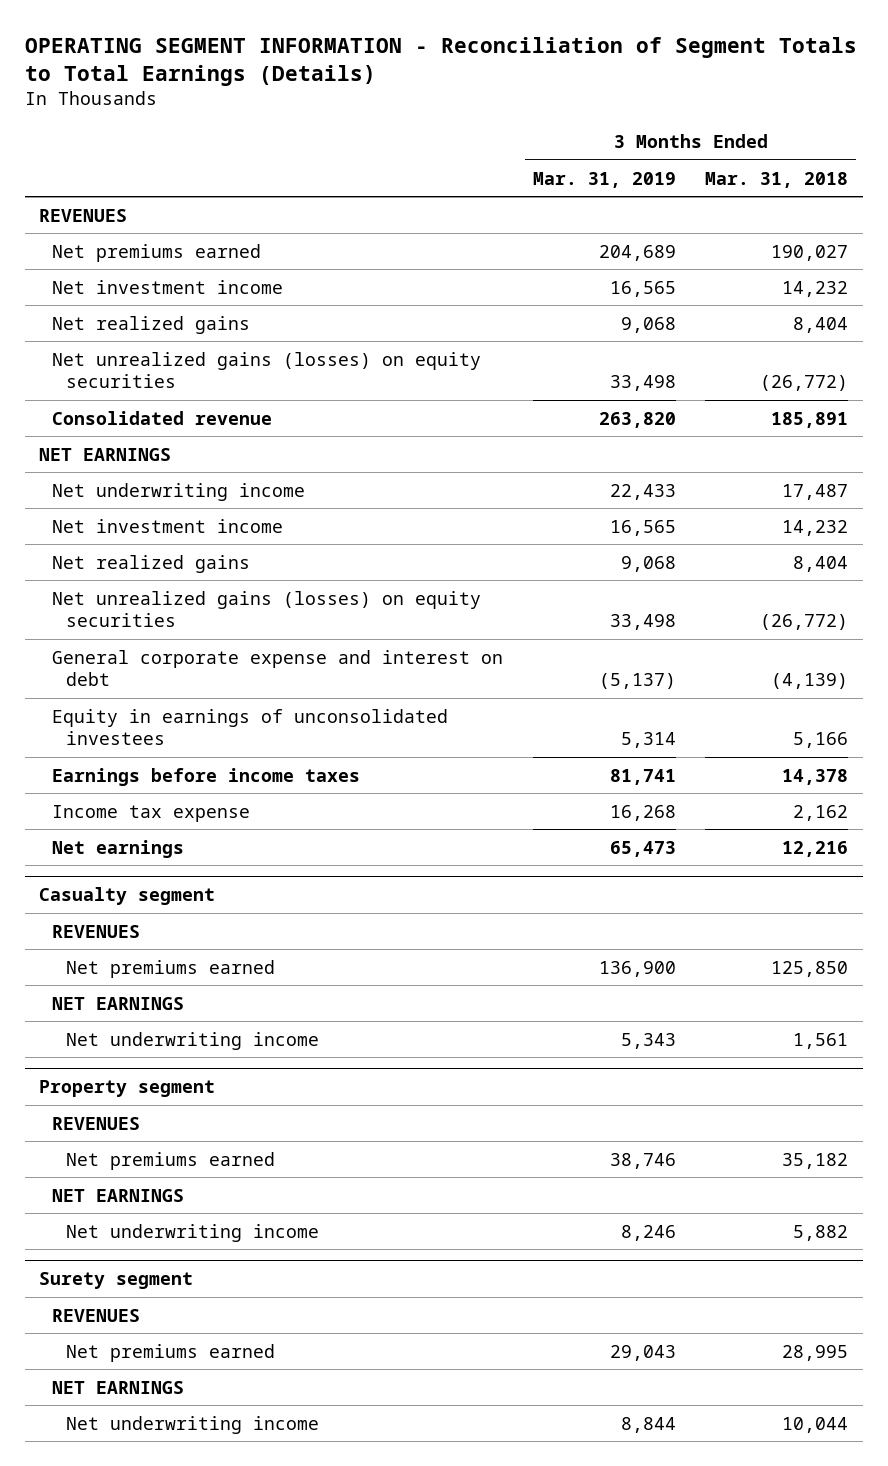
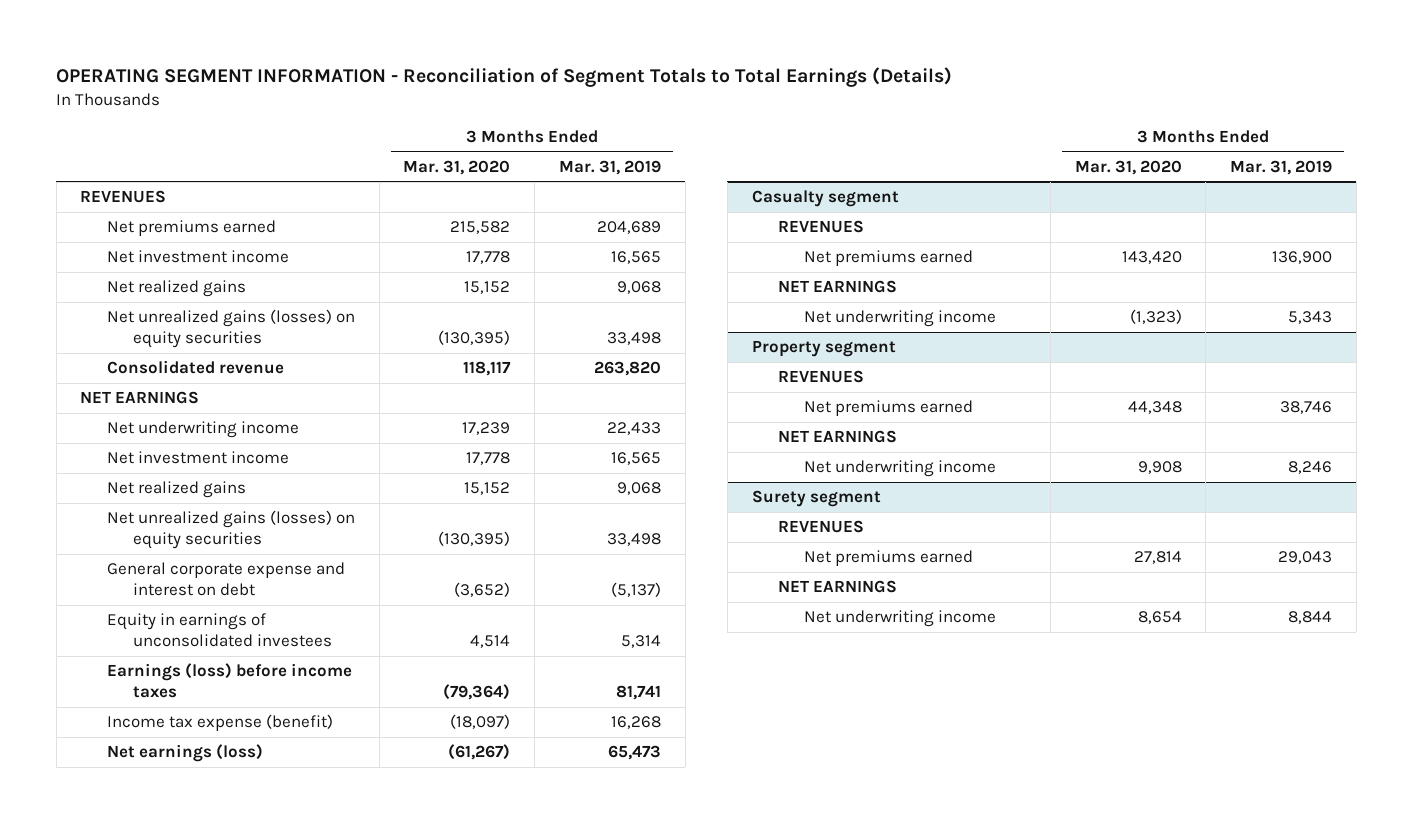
- | 3 Months Ended Mar. 31, 2019 | 3 Months Ended Mar. 31, 2018
+ | 3 Months Ended Mar. 31, 2020 | 3 Months Ended Mar. 31, 2019
- Earnings before income taxes | 81,741 | 14,378
- Income tax expense | 16,268 | 2,162
- Net earnings | 65,473 | 12,216
+ Earnings (loss) before income taxes | (79,364) | 81,741
+ Income tax expense (benefit) | (18,097) | 16,268
+ Net earnings (loss) | (61,267) | 65,473

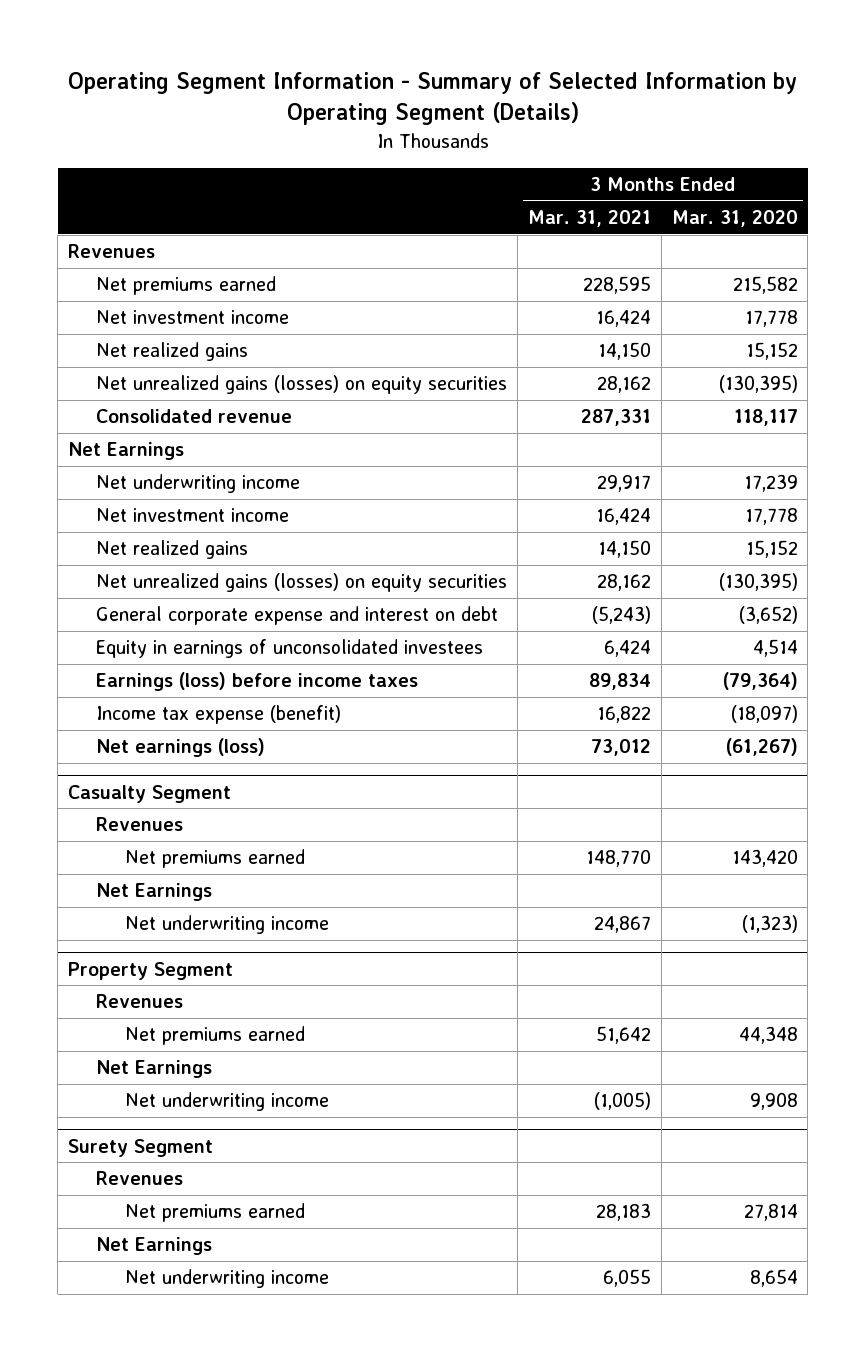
- OPERATING SEGMENT INFORMATION - Reconciliation of Segment Totals to Total Earnings (Details)
+ Operating Segment Information - Summary of Selected Information by Operating Segment (Details)
- | 3 Months Ended Mar. 31, 2020 | 3 Months Ended Mar. 31, 2019
+ | 3 Months Ended Mar. 31, 2021 | 3 Months Ended Mar. 31, 2020
- REVENUES
+ Revenues
- NET EARNINGS
+ Net Earnings
- Casualty segment
- REVENUES
+ Casualty Segment
+ Revenues
- NET EARNINGS
+ Net Earnings
- Property segment
- REVENUES
+ Property Segment
+ Revenues
- NET EARNINGS
+ Net Earnings
- Surety segment
- REVENUES
+ Surety Segment
+ Revenues
- NET EARNINGS
+ Net Earnings

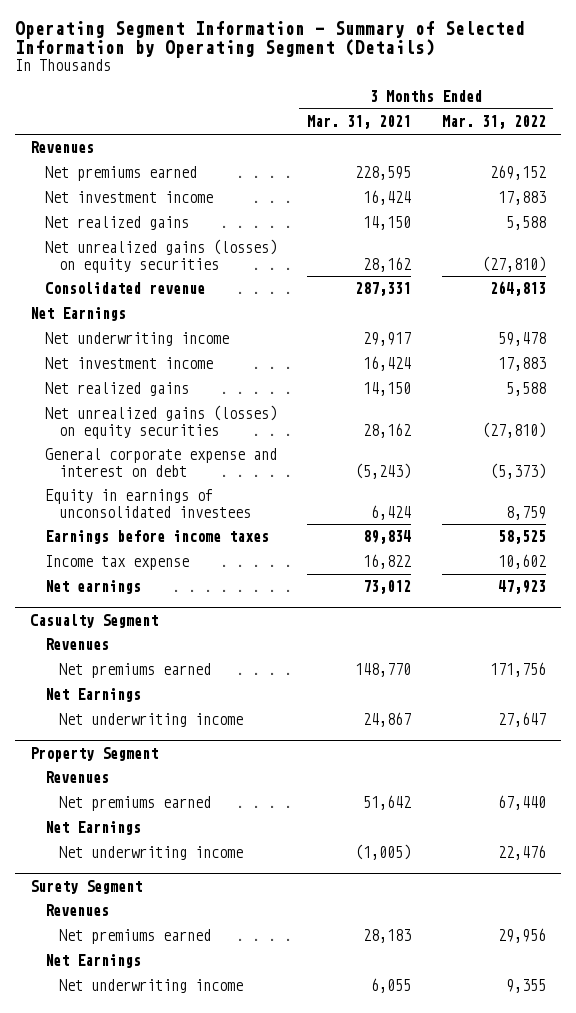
- | 3 Months Ended Mar. 31, 2021 | 3 Months Ended Mar. 31, 2020
+ | 3 Months Ended Mar. 31, 2021 | 3 Months Ended Mar. 31, 2022
- Earnings (loss) before income taxes | 89,834 | (79,364)
- Income tax expense (benefit) | 16,822 | (18,097)
- Net earnings (loss) | 73,012 | (61,267)
+ Earnings before income taxes | 89,834 | 58,525
+ Income tax expense | 16,822 | 10,602
+ Net earnings | 73,012 | 47,923

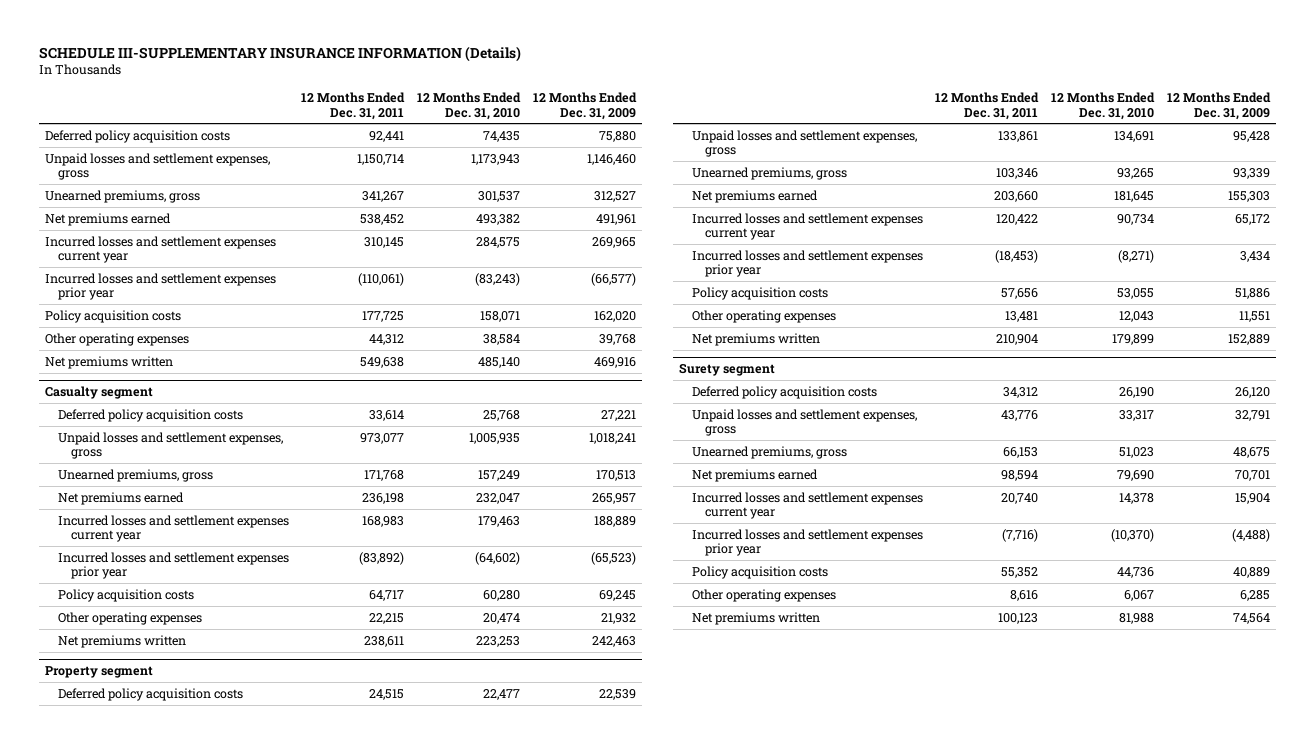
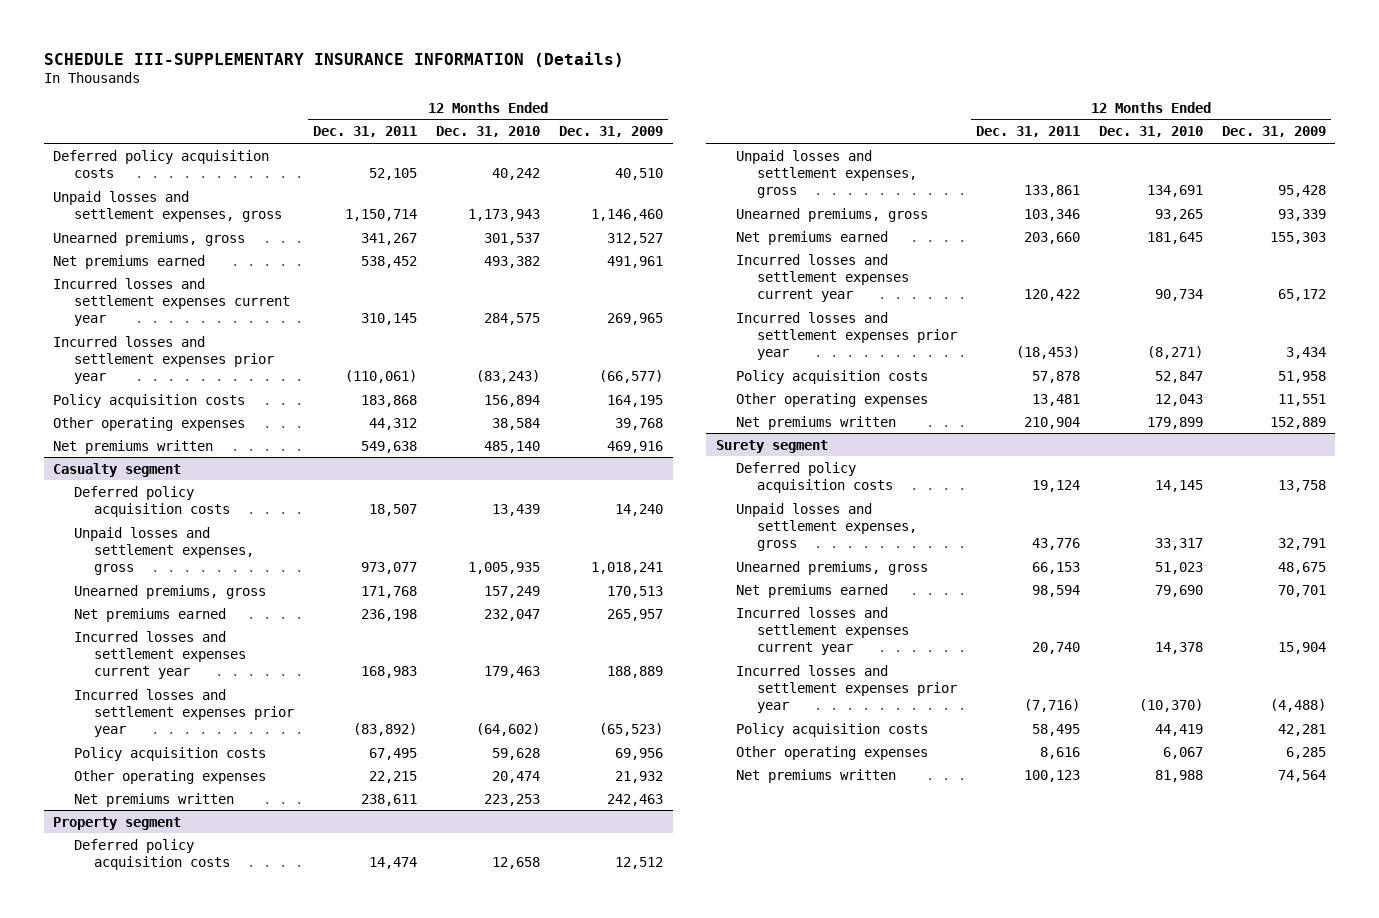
- Deferred policy acquisition costs | 92,441 | 74,435 | 75,880
+ Deferred policy acquisition costs | 52,105 | 40,242 | 40,510
- Policy acquisition costs | 177,725 | 158,071 | 162,020
+ Policy acquisition costs | 183,868 | 156,894 | 164,195
@ Casualty segment
- Deferred policy acquisition costs | 33,614 | 25,768 | 27,221
+ Deferred policy acquisition costs | 18,507 | 13,439 | 14,240
- Policy acquisition costs | 64,717 | 60,280 | 69,245
+ Policy acquisition costs | 67,495 | 59,628 | 69,956
@ Property segment
- Deferred policy acquisition costs | 24,515 | 22,477 | 22,539
+ Deferred policy acquisition costs | 14,474 | 12,658 | 12,512
- Policy acquisition costs | 57,656 | 53,055 | 51,886
+ Policy acquisition costs | 57,878 | 52,847 | 51,958
@ Surety segment
- Deferred policy acquisition costs | 34,312 | 26,190 | 26,120
+ Deferred policy acquisition costs | 19,124 | 14,145 | 13,758
- Policy acquisition costs | 55,352 | 44,736 | 40,889
+ Policy acquisition costs | 58,495 | 44,419 | 42,281

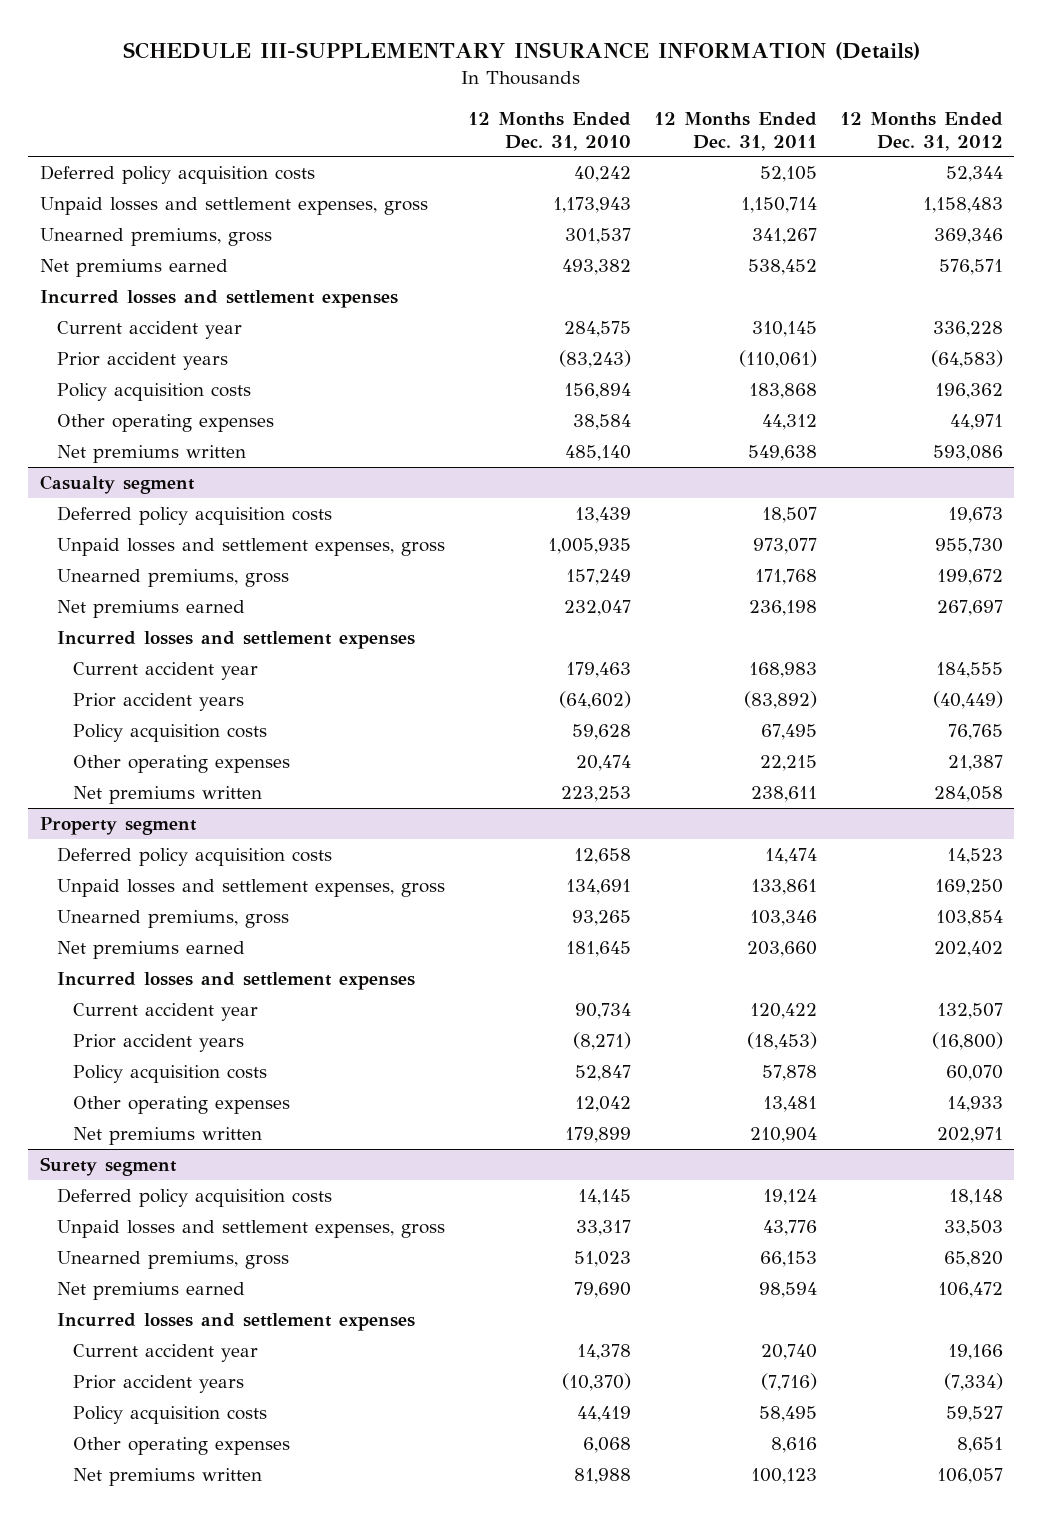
- | 12 Months Ended Dec. 31, 2011 | 12 Months Ended Dec. 31, 2010 | 12 Months Ended Dec. 31, 2009
+ | 12 Months Ended Dec. 31, 2010 | 12 Months Ended Dec. 31, 2011 | 12 Months Ended Dec. 31, 2012
- Incurred losses and settlement expenses current year | 310,145 | 284,575 | 269,965
- Incurred losses and settlement expenses prior year | (110,061) | (83,243) | (66,577)
+ Incurred losses and settlement expenses
+ Current accident year | 284,575 | 310,145 | 336,228
+ Prior accident years | (83,243) | (110,061) | (64,583)
@ Casualty segment
- Incurred losses and settlement expenses current year | 168,983 | 179,463 | 188,889
- Incurred losses and settlement expenses prior year | (83,892) | (64,602) | (65,523)
+ Incurred losses and settlement expenses
+ Current accident year | 179,463 | 168,983 | 184,555
+ Prior accident years | (64,602) | (83,892) | (40,449)
@ Property segment
- Incurred losses and settlement expenses current year | 120,422 | 90,734 | 65,172
- Incurred losses and settlement expenses prior year | (18,453) | (8,271) | 3,434
+ Incurred losses and settlement expenses
+ Current accident year | 90,734 | 120,422 | 132,507
+ Prior accident years | (8,271) | (18,453) | (16,800)
- Other operating expenses | 13,481 | 12,043 | 11,551
+ Other operating expenses | 12,042 | 13,481 | 14,933
@ Surety segment
- Incurred losses and settlement expenses current year | 20,740 | 14,378 | 15,904
- Incurred losses and settlement expenses prior year | (7,716) | (10,370) | (4,488)
+ Incurred losses and settlement expenses
+ Current accident year | 14,378 | 20,740 | 19,166
+ Prior accident years | (10,370) | (7,716) | (7,334)
- Other operating expenses | 8,616 | 6,067 | 6,285
+ Other operating expenses | 6,068 | 8,616 | 8,651

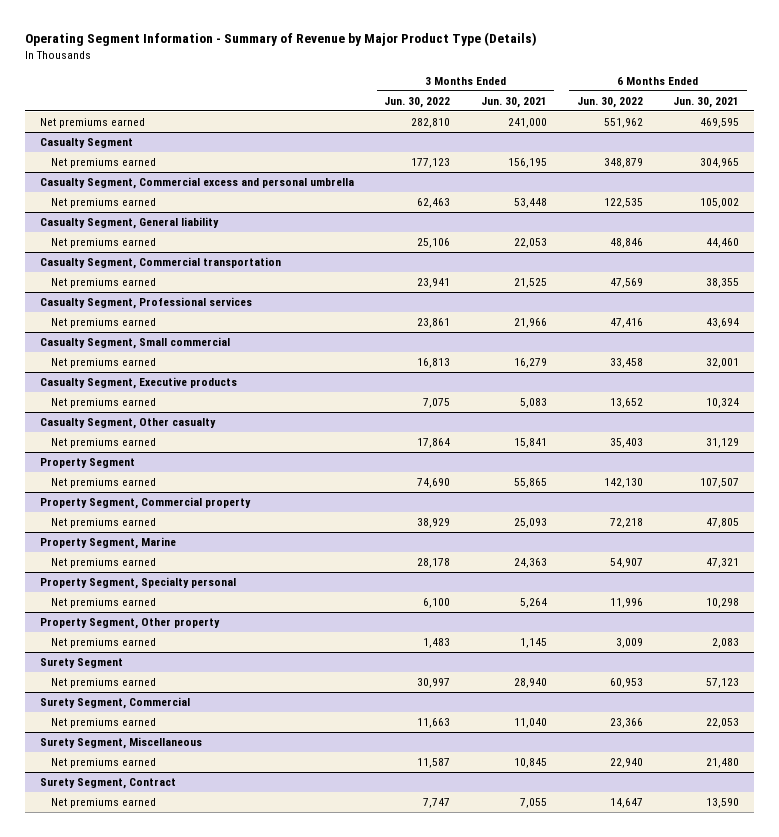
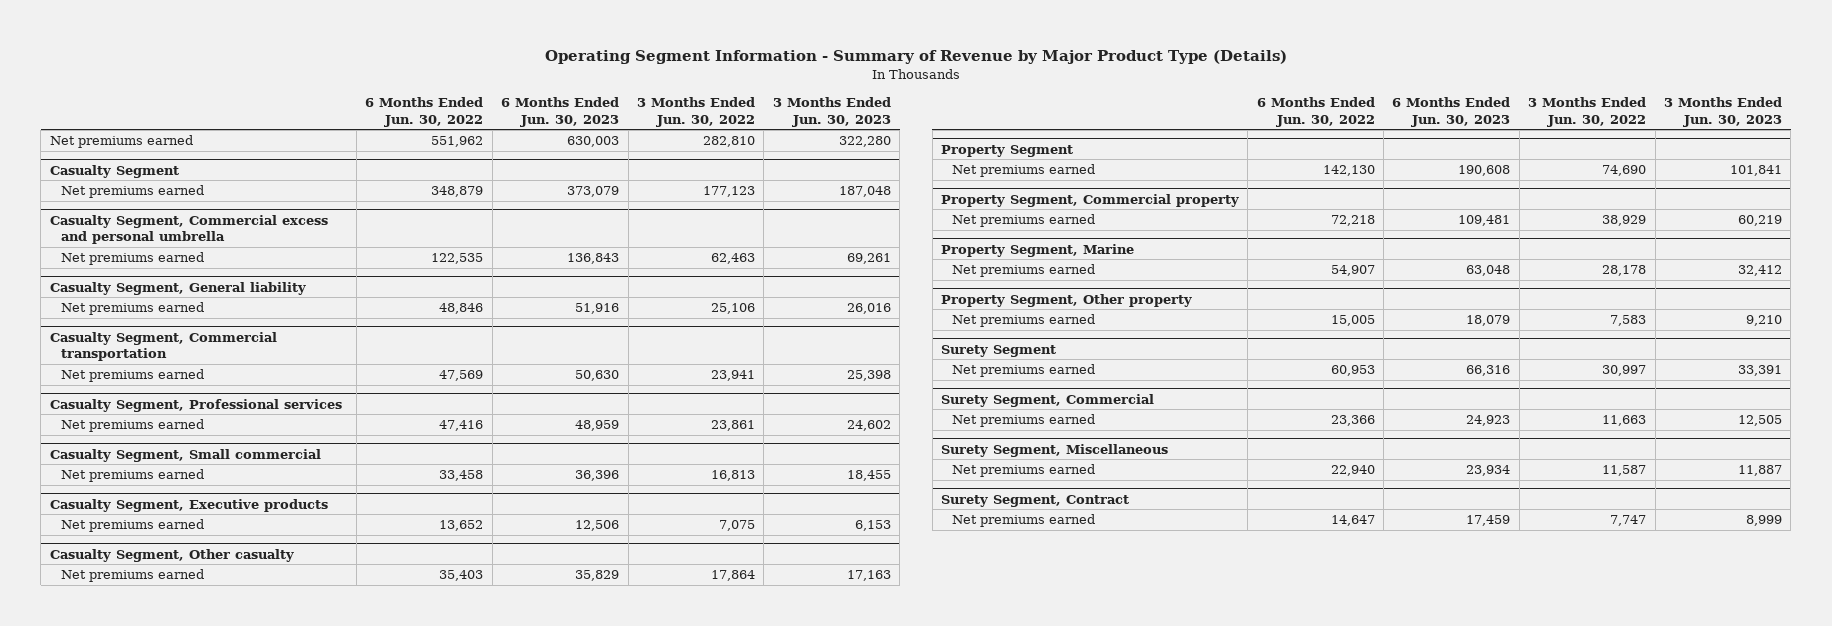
- | 3 Months Ended Jun. 30, 2022 | 3 Months Ended Jun. 30, 2021 | 6 Months Ended Jun. 30, 2022 | 6 Months Ended Jun. 30, 2021
+ | 6 Months Ended Jun. 30, 2022 | 6 Months Ended Jun. 30, 2023 | 3 Months Ended Jun. 30, 2022 | 3 Months Ended Jun. 30, 2023
- Property Segment, Specialty personal
- Net premiums earned | 6,100 | 5,264 | 11,996 | 10,298
@ Property Segment, Other property
- Net premiums earned | 1,483 | 1,145 | 3,009 | 2,083
+ Net premiums earned | 15,005 | 18,079 | 7,583 | 9,210

